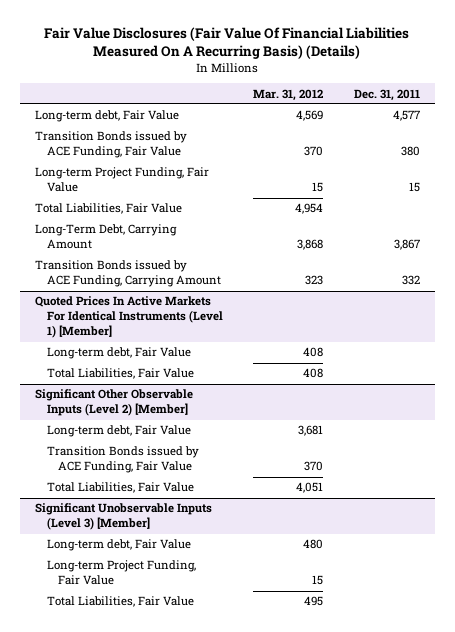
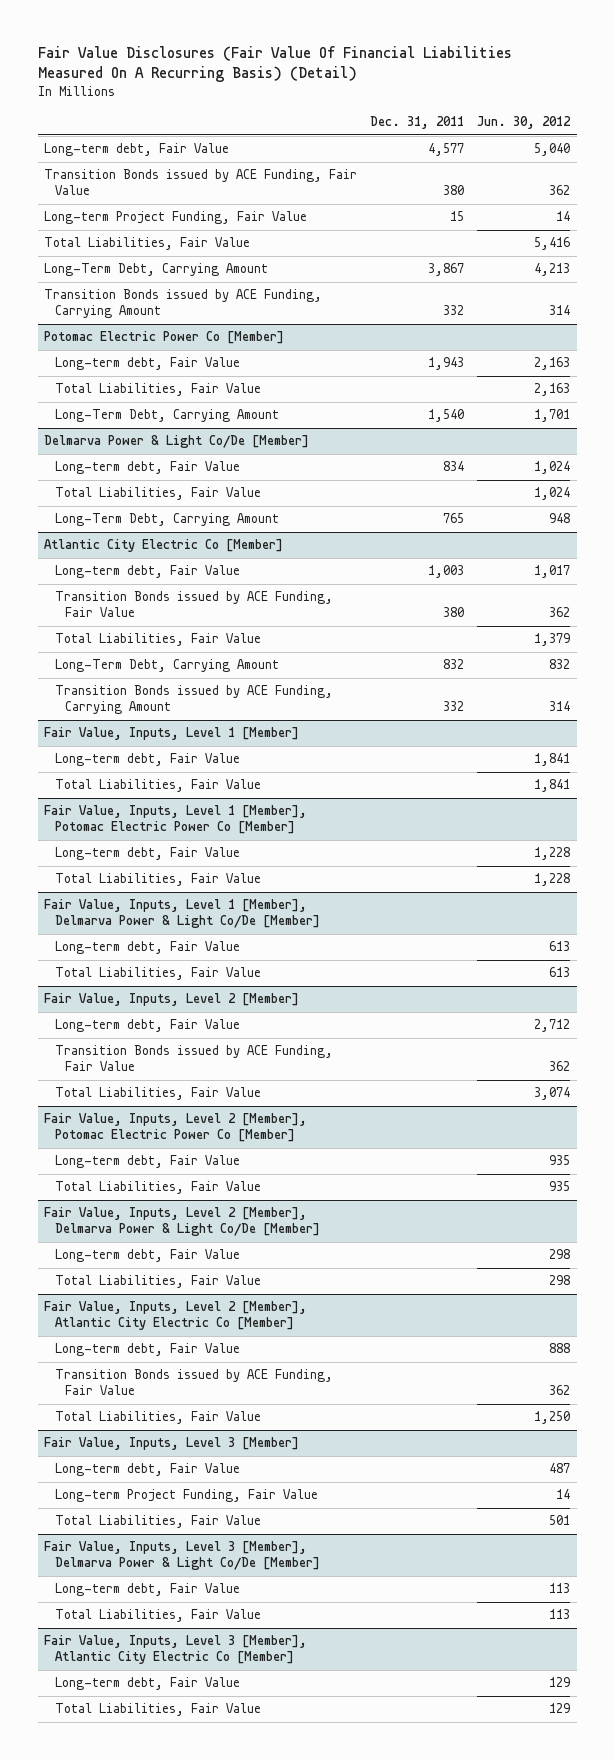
- Fair Value Disclosures (Fair Value Of Financial Liabilities Measured On A Recurring Basis) (Details)
+ Fair Value Disclosures (Fair Value Of Financial Liabilities Measured On A Recurring Basis) (Detail)
- | Mar. 31, 2012 | Dec. 31, 2011
+ | Dec. 31, 2011 | Jun. 30, 2012
- Quoted Prices In Active Markets For Identical Instruments (Level 1) [Member]
- Long-term debt, Fair Value | 408 |
- Total Liabilities, Fair Value | 408 |
- Significant Other Observable Inputs (Level 2) [Member]
- Long-term debt, Fair Value | 3,681 |
- Transition Bonds issued by ACE Funding, Fair Value | 370 |
- Total Liabilities, Fair Value | 4,051 |
- Significant Unobservable Inputs (Level 3) [Member]
- Long-term debt, Fair Value | 480 |
- Long-term Project Funding, Fair Value | 15 |
- Total Liabilities, Fair Value | 495 |
+ Potomac Electric Power Co [Member]
+ Long-term debt, Fair Value | 1,943 | 2,163
+ Total Liabilities, Fair Value | | 2,163
+ Long-Term Debt, Carrying Amount | 1,540 | 1,701
+ Delmarva Power & Light Co/De [Member]
+ Long-term debt, Fair Value | 834 | 1,024
+ Total Liabilities, Fair Value | | 1,024
+ Long-Term Debt, Carrying Amount | 765 | 948
+ Atlantic City Electric Co [Member]
+ Long-term debt, Fair Value | 1,003 | 1,017
+ Transition Bonds issued by ACE Funding, Fair Value | 380 | 362
+ Total Liabilities, Fair Value | | 1,379
+ Long-Term Debt, Carrying Amount | 832 | 832
+ Transition Bonds issued by ACE Funding, Carrying Amount | 332 | 314
+ Fair Value, Inputs, Level 1 [Member]
+ Long-term debt, Fair Value | | 1,841
+ Total Liabilities, Fair Value | | 1,841
+ Fair Value, Inputs, Level 1 [Member], Potomac Electric Power Co [Member]
+ Long-term debt, Fair Value | | 1,228
+ Total Liabilities, Fair Value | | 1,228
+ Fair Value, Inputs, Level 1 [Member], Delmarva Power & Light Co/De [Member]
+ Long-term debt, Fair Value | | 613
+ Total Liabilities, Fair Value | | 613
+ Fair Value, Inputs, Level 2 [Member]
+ Long-term debt, Fair Value | | 2,712
+ Transition Bonds issued by ACE Funding, Fair Value | | 362
+ Total Liabilities, Fair Value | | 3,074
+ Fair Value, Inputs, Level 2 [Member], Potomac Electric Power Co [Member]
+ Long-term debt, Fair Value | | 935
+ Total Liabilities, Fair Value | | 935
+ Fair Value, Inputs, Level 2 [Member], Delmarva Power & Light Co/De [Member]
+ Long-term debt, Fair Value | | 298
+ Total Liabilities, Fair Value | | 298
+ Fair Value, Inputs, Level 2 [Member], Atlantic City Electric Co [Member]
+ Long-term debt, Fair Value | | 888
+ Transition Bonds issued by ACE Funding, Fair Value | | 362
+ Total Liabilities, Fair Value | | 1,250
+ Fair Value, Inputs, Level 3 [Member]
+ Long-term debt, Fair Value | | 487
+ Long-term Project Funding, Fair Value | | 14
+ Total Liabilities, Fair Value | | 501
+ Fair Value, Inputs, Level 3 [Member], Delmarva Power & Light Co/De [Member]
+ Long-term debt, Fair Value | | 113
+ Total Liabilities, Fair Value | | 113
+ Fair Value, Inputs, Level 3 [Member], Atlantic City Electric Co [Member]
+ Long-term debt, Fair Value | | 129
+ Total Liabilities, Fair Value | | 129

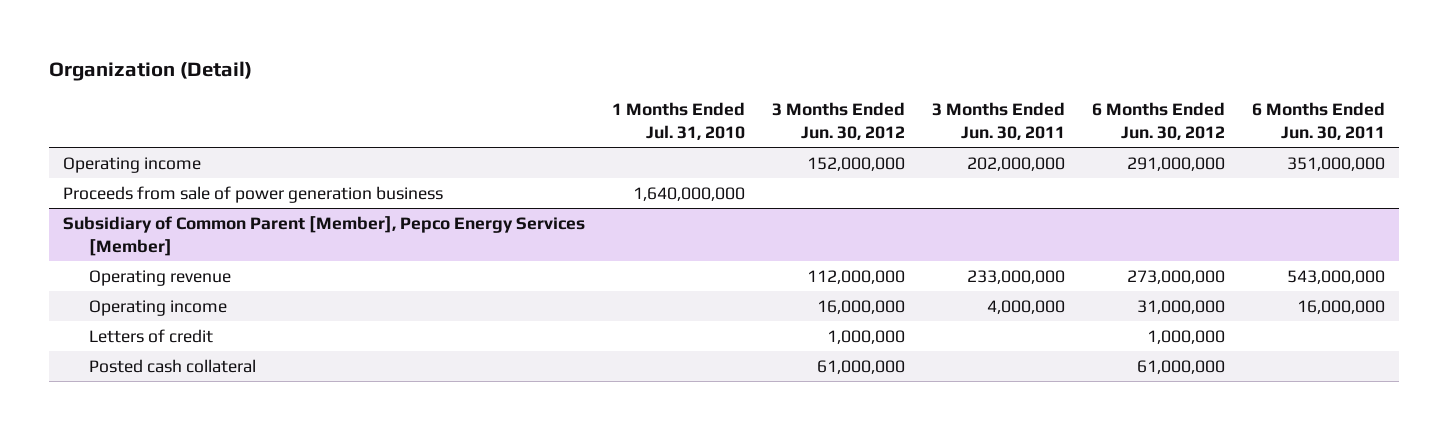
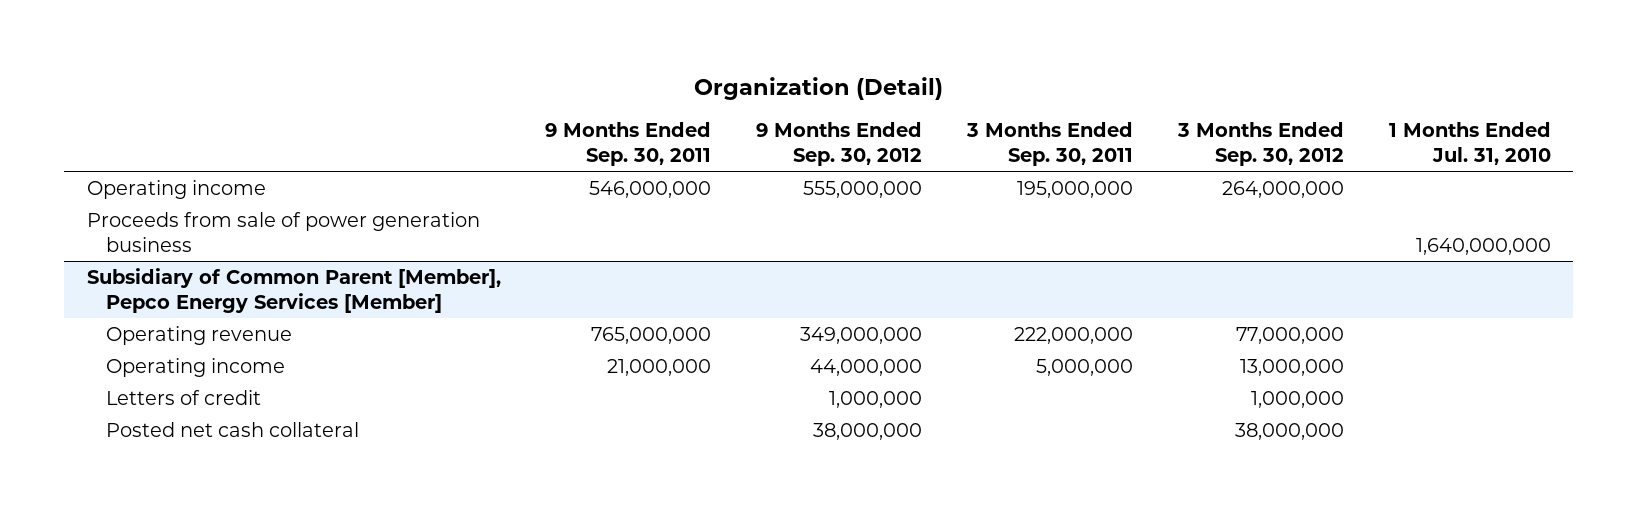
- | 1 Months Ended Jul. 31, 2010 | 3 Months Ended Jun. 30, 2012 | 3 Months Ended Jun. 30, 2011 | 6 Months Ended Jun. 30, 2012 | 6 Months Ended Jun. 30, 2011
+ | 9 Months Ended Sep. 30, 2011 | 9 Months Ended Sep. 30, 2012 | 3 Months Ended Sep. 30, 2011 | 3 Months Ended Sep. 30, 2012 | 1 Months Ended Jul. 31, 2010
@ Subsidiary of Common Parent [Member], Pepco Energy Services [Member]
- Posted cash collateral | | 61,000,000 | | 61,000,000 |
+ Posted net cash collateral | | 38,000,000 | | 38,000,000 |

